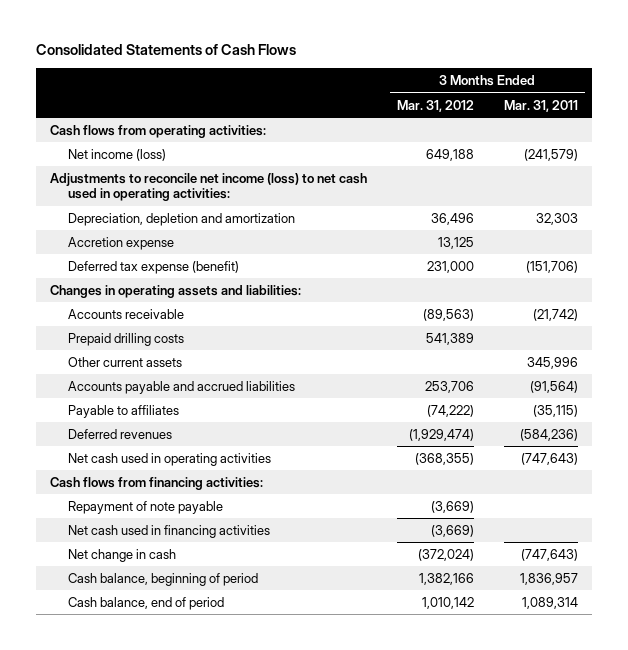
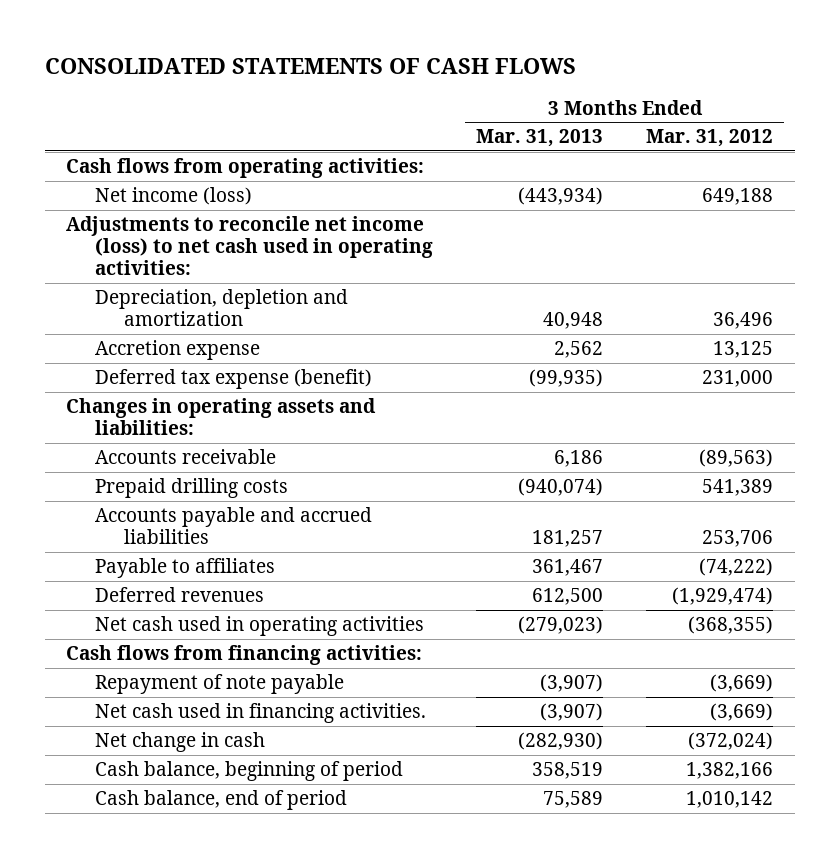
- Consolidated Statements of Cash Flows
+ CONSOLIDATED STATEMENTS OF CASH FLOWS
- | 3 Months Ended Mar. 31, 2012 | 3 Months Ended Mar. 31, 2011
+ | 3 Months Ended Mar. 31, 2013 | 3 Months Ended Mar. 31, 2012
- Other current assets | | 345,996
- Net cash used in financing activities | (3,669) |
+ Net cash used in financing activities. | (3,907) | (3,669)

